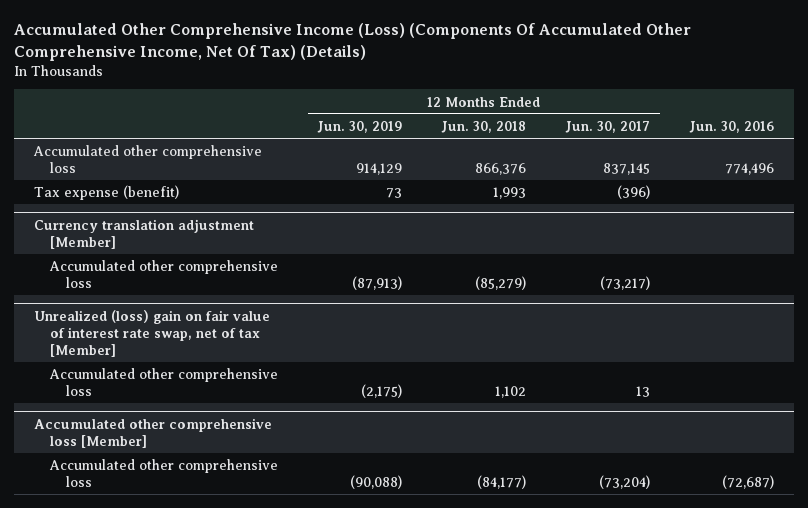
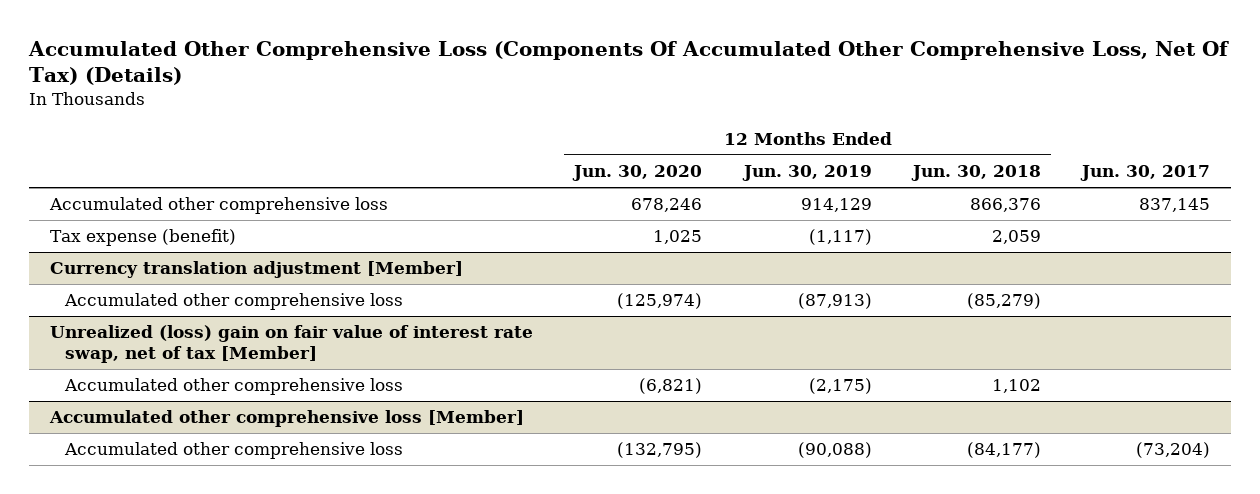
- Accumulated Other Comprehensive Income (Loss) (Components Of Accumulated Other Comprehensive Income, Net Of Tax) (Details)
+ Accumulated Other Comprehensive Loss (Components Of Accumulated Other Comprehensive Loss, Net Of Tax) (Details)
- | 12 Months Ended Jun. 30, 2019 | 12 Months Ended Jun. 30, 2018 | 12 Months Ended Jun. 30, 2017 | Jun. 30, 2016
+ | 12 Months Ended Jun. 30, 2020 | 12 Months Ended Jun. 30, 2019 | 12 Months Ended Jun. 30, 2018 | Jun. 30, 2017
- Tax expense (benefit) | 73 | 1,993 | (396) |
+ Tax expense (benefit) | 1,025 | (1,117) | 2,059 |

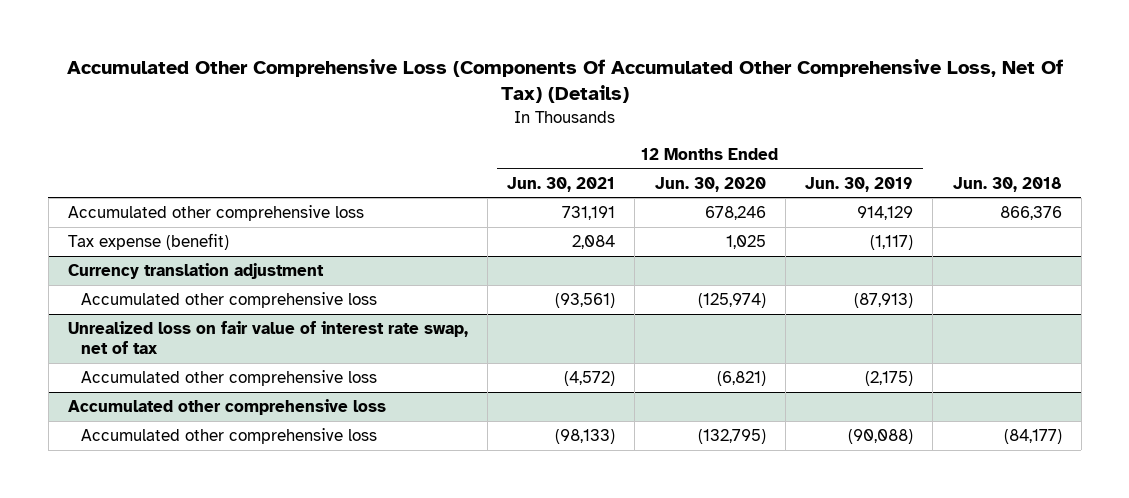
- | 12 Months Ended Jun. 30, 2020 | 12 Months Ended Jun. 30, 2019 | 12 Months Ended Jun. 30, 2018 | Jun. 30, 2017
+ | 12 Months Ended Jun. 30, 2021 | 12 Months Ended Jun. 30, 2020 | 12 Months Ended Jun. 30, 2019 | Jun. 30, 2018
- Currency translation adjustment [Member]
+ Currency translation adjustment
- Unrealized (loss) gain on fair value of interest rate swap, net of tax [Member]
+ Unrealized loss on fair value of interest rate swap, net of tax
- Accumulated other comprehensive loss [Member]
+ Accumulated other comprehensive loss

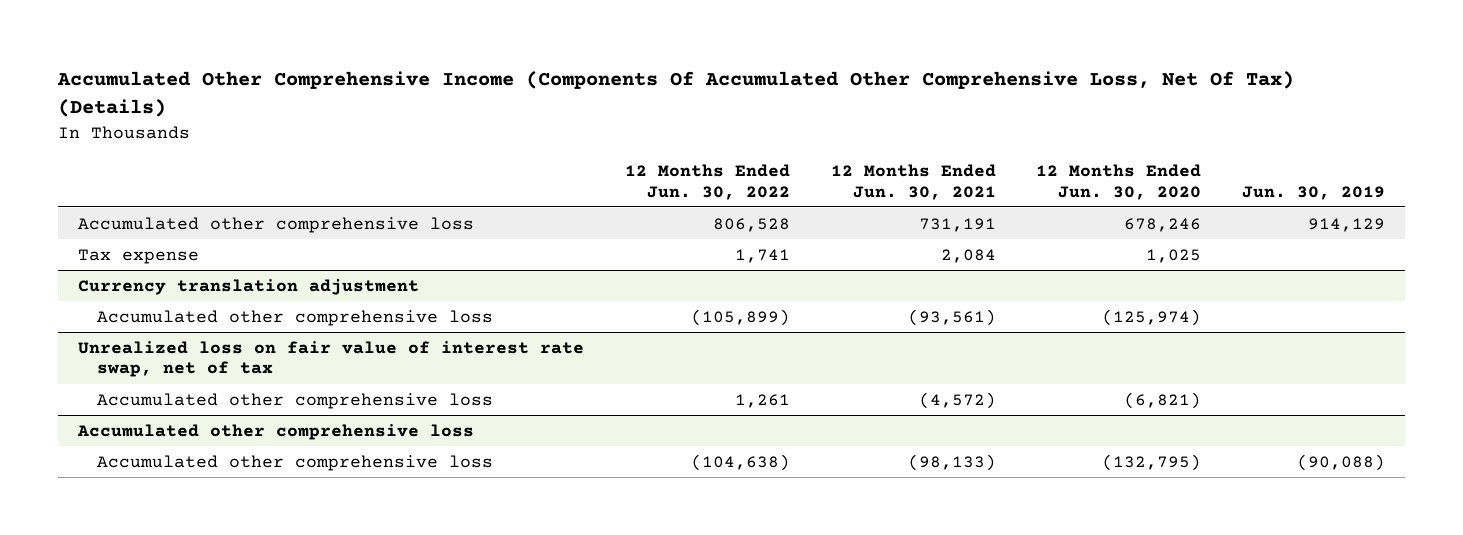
- Accumulated Other Comprehensive Loss (Components Of Accumulated Other Comprehensive Loss, Net Of Tax) (Details)
+ Accumulated Other Comprehensive Income (Components Of Accumulated Other Comprehensive Loss, Net Of Tax) (Details)
- | 12 Months Ended Jun. 30, 2021 | 12 Months Ended Jun. 30, 2020 | 12 Months Ended Jun. 30, 2019 | Jun. 30, 2018
+ | 12 Months Ended Jun. 30, 2022 | 12 Months Ended Jun. 30, 2021 | 12 Months Ended Jun. 30, 2020 | Jun. 30, 2019
- Tax expense (benefit) | 2,084 | 1,025 | (1,117) |
+ Tax expense | 1,741 | 2,084 | 1,025 |

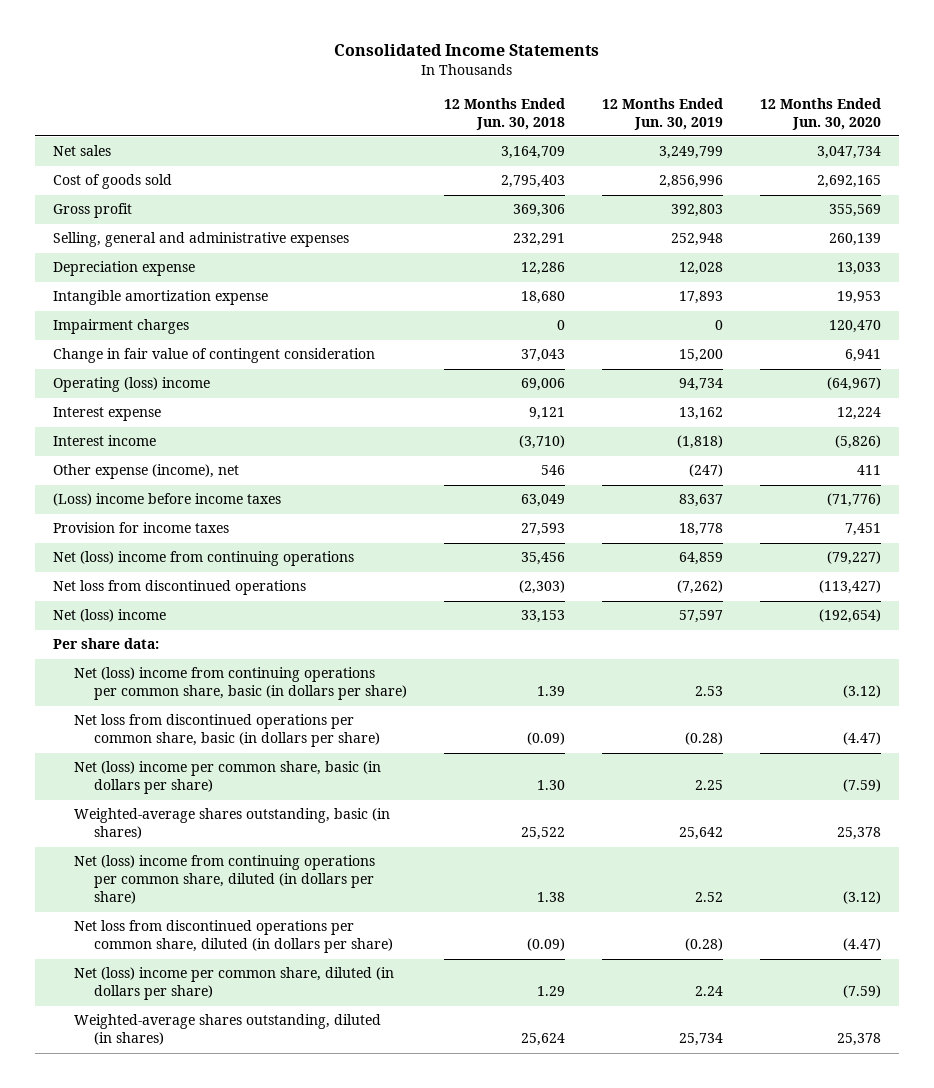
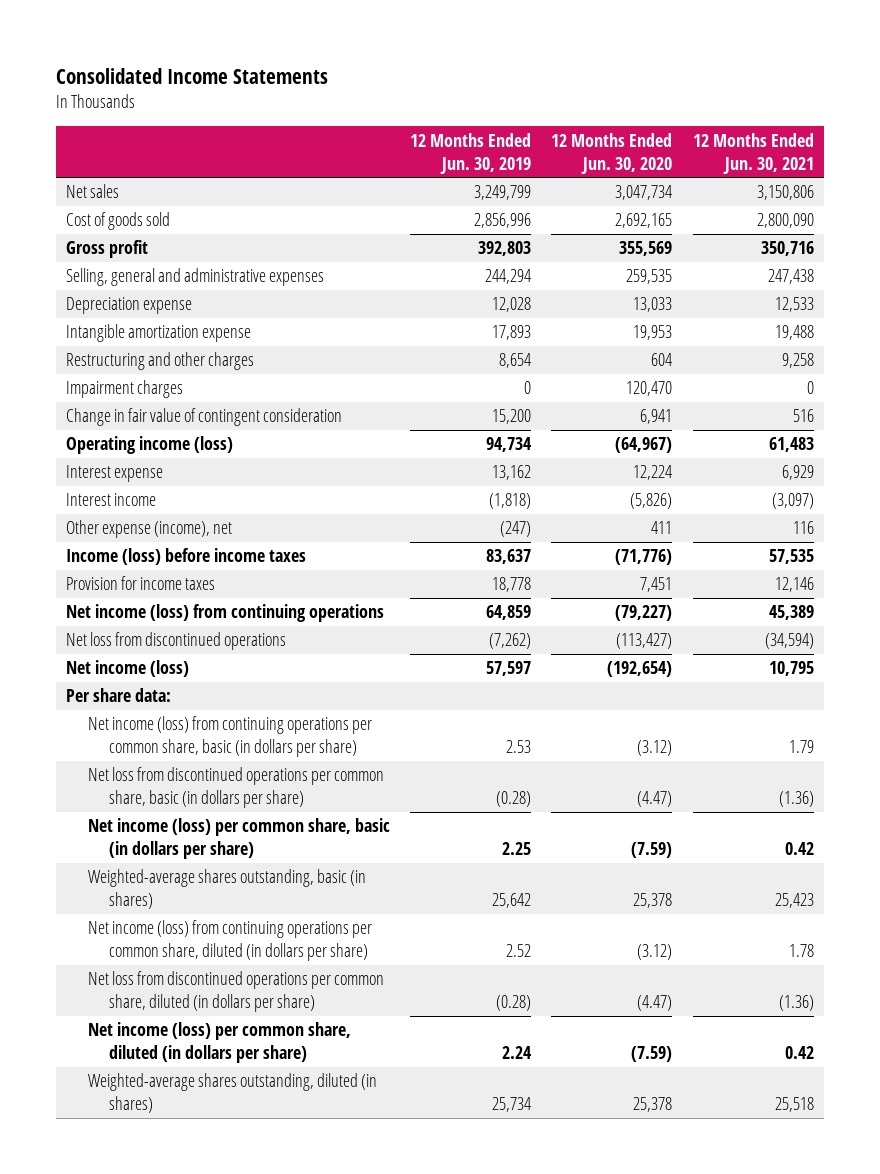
- | 12 Months Ended Jun. 30, 2018 | 12 Months Ended Jun. 30, 2019 | 12 Months Ended Jun. 30, 2020
+ | 12 Months Ended Jun. 30, 2019 | 12 Months Ended Jun. 30, 2020 | 12 Months Ended Jun. 30, 2021
- Selling, general and administrative expenses | 232,291 | 252,948 | 260,139
+ Selling, general and administrative expenses | 244,294 | 259,535 | 247,438
+ Restructuring and other charges | 8,654 | 604 | 9,258
- Operating (loss) income | 69,006 | 94,734 | (64,967)
+ Operating income (loss) | 94,734 | (64,967) | 61,483
- (Loss) income before income taxes | 63,049 | 83,637 | (71,776)
+ Income (loss) before income taxes | 83,637 | (71,776) | 57,535
- Net (loss) income from continuing operations | 35,456 | 64,859 | (79,227)
+ Net income (loss) from continuing operations | 64,859 | (79,227) | 45,389
- Net (loss) income | 33,153 | 57,597 | (192,654)
+ Net income (loss) | 57,597 | (192,654) | 10,795
- Net (loss) income from continuing operations per common share, basic (in dollars per share) | 1.39 | 2.53 | (3.12)
+ Net income (loss) from continuing operations per common share, basic (in dollars per share) | 2.53 | (3.12) | 1.79
- Net (loss) income per common share, basic (in dollars per share) | 1.30 | 2.25 | (7.59)
+ Net income (loss) per common share, basic (in dollars per share) | 2.25 | (7.59) | 0.42
- Net (loss) income from continuing operations per common share, diluted (in dollars per share) | 1.38 | 2.52 | (3.12)
+ Net income (loss) from continuing operations per common share, diluted (in dollars per share) | 2.52 | (3.12) | 1.78
- Net (loss) income per common share, diluted (in dollars per share) | 1.29 | 2.24 | (7.59)
+ Net income (loss) per common share, diluted (in dollars per share) | 2.24 | (7.59) | 0.42

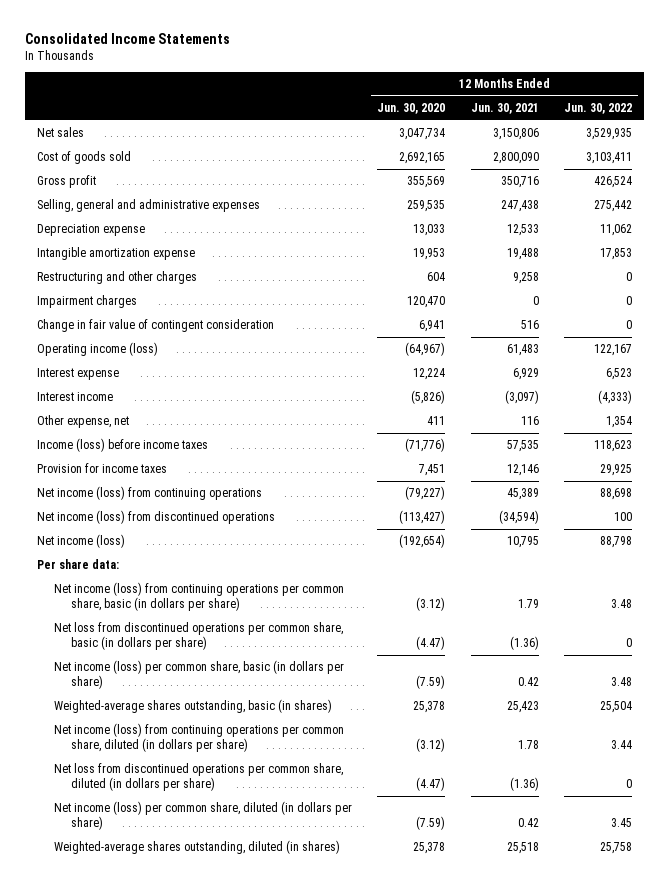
- | 12 Months Ended Jun. 30, 2019 | 12 Months Ended Jun. 30, 2020 | 12 Months Ended Jun. 30, 2021
+ | 12 Months Ended Jun. 30, 2020 | 12 Months Ended Jun. 30, 2021 | 12 Months Ended Jun. 30, 2022
- Other expense (income), net | (247) | 411 | 116
+ Other expense, net | 411 | 116 | 1,354
- Net loss from discontinued operations | (7,262) | (113,427) | (34,594)
+ Net income (loss) from discontinued operations | (113,427) | (34,594) | 100

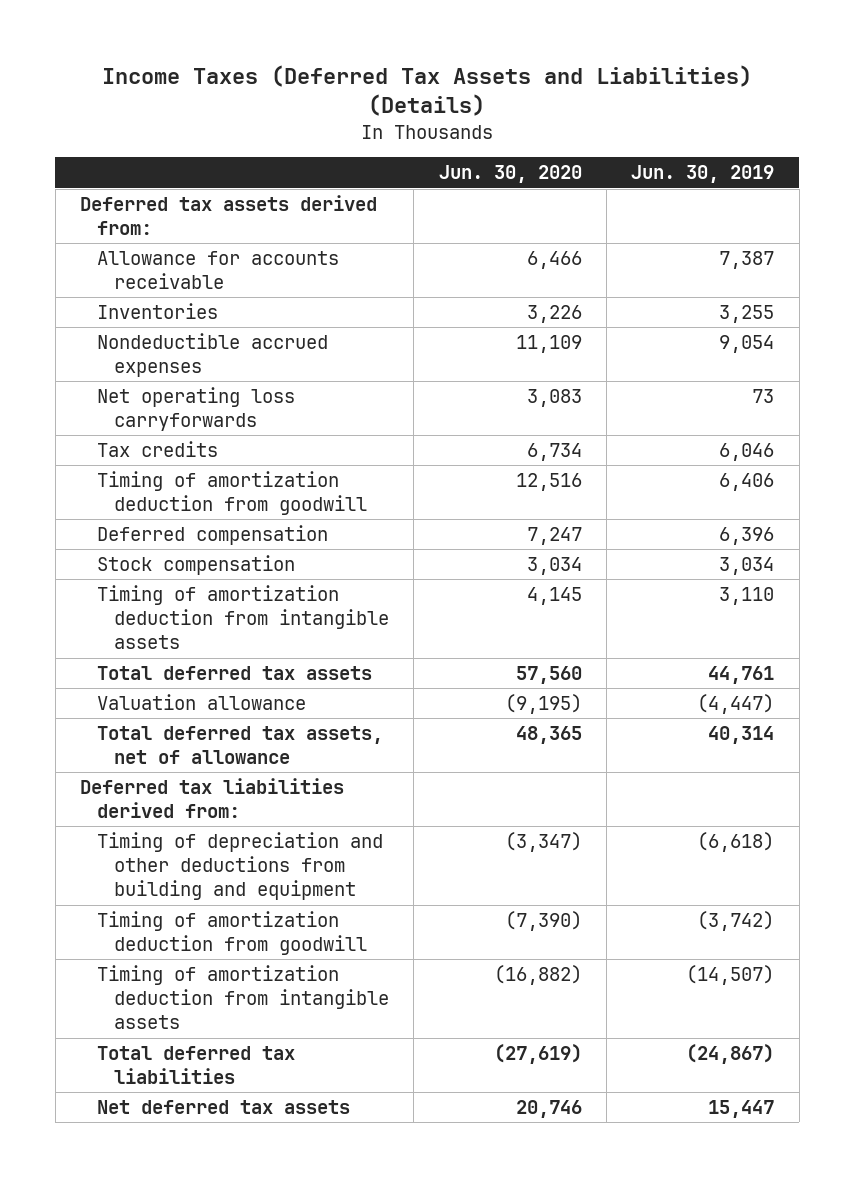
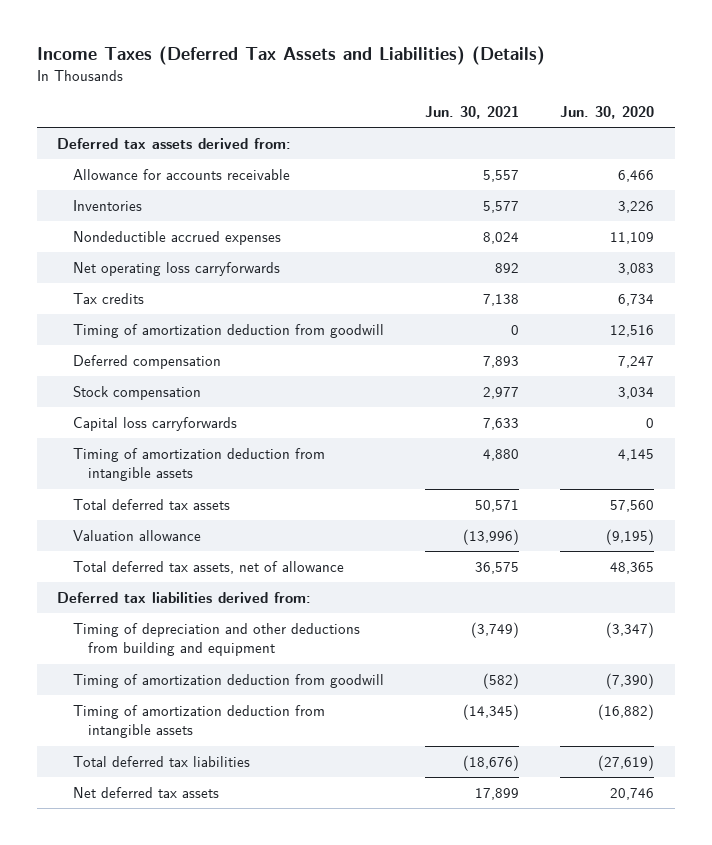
- | Jun. 30, 2020 | Jun. 30, 2019
+ | Jun. 30, 2021 | Jun. 30, 2020
+ Capital loss carryforwards | 7,633 | 0

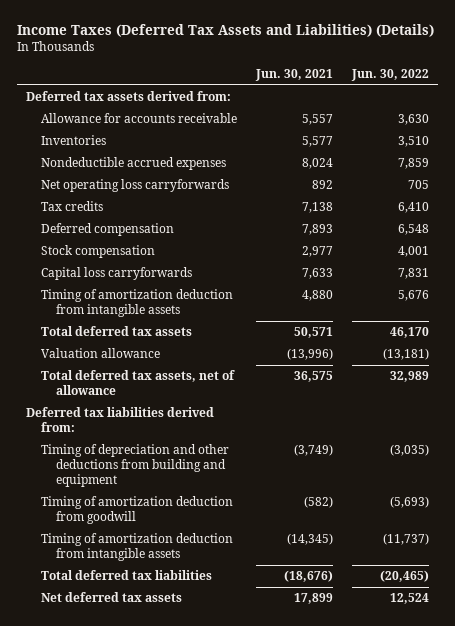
- | Jun. 30, 2021 | Jun. 30, 2020
+ | Jun. 30, 2021 | Jun. 30, 2022
- Timing of amortization deduction from goodwill | 0 | 12,516

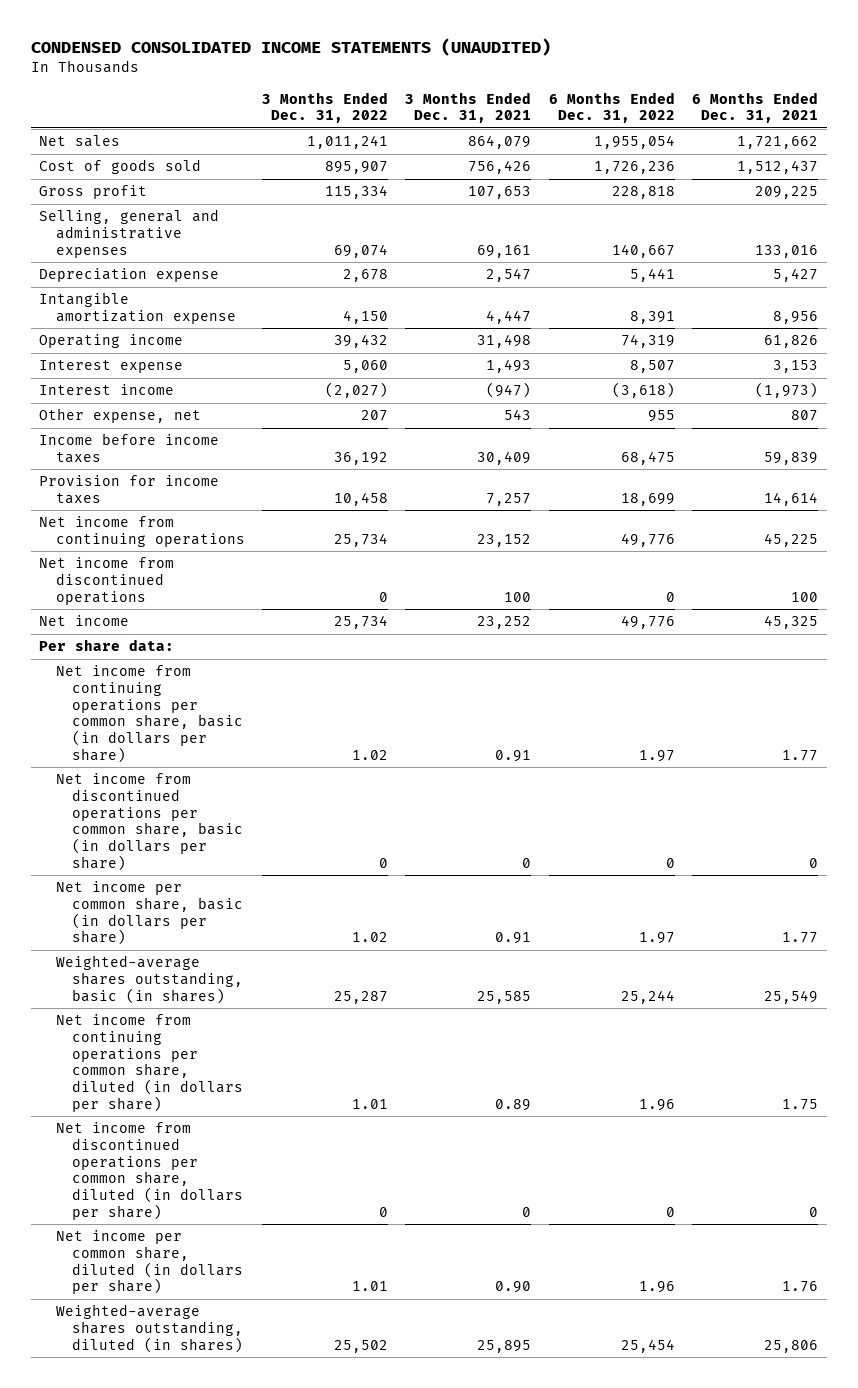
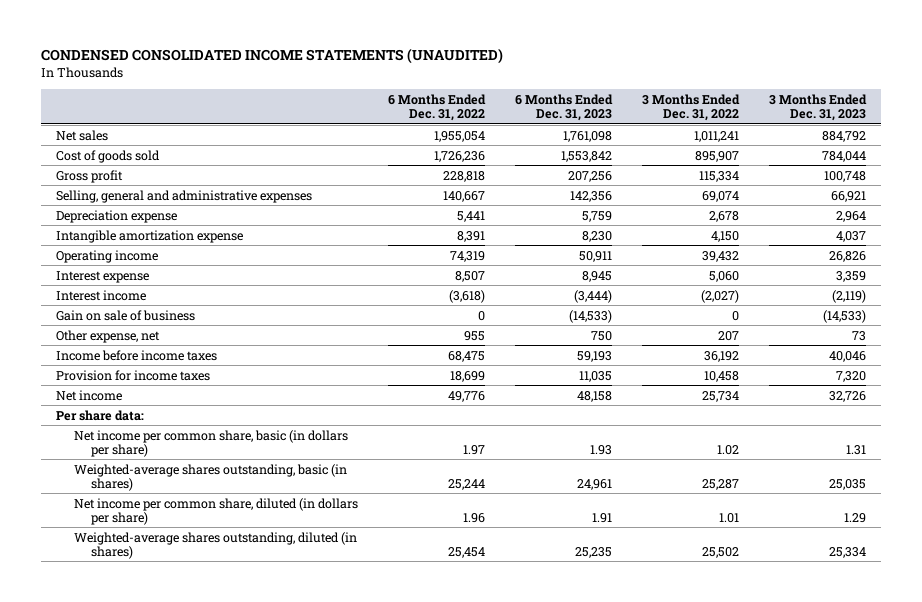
- | 3 Months Ended Dec. 31, 2022 | 3 Months Ended Dec. 31, 2021 | 6 Months Ended Dec. 31, 2022 | 6 Months Ended Dec. 31, 2021
+ | 6 Months Ended Dec. 31, 2022 | 6 Months Ended Dec. 31, 2023 | 3 Months Ended Dec. 31, 2022 | 3 Months Ended Dec. 31, 2023
+ Gain on sale of business | 0 | (14,533) | 0 | (14,533)
- Net income from continuing operations | 25,734 | 23,152 | 49,776 | 45,225
- Net income from discontinued operations | 0 | 100 | 0 | 100
- Net income from continuing operations per common share, basic (in dollars per share) | 1.02 | 0.91 | 1.97 | 1.77
- Net income from discontinued operations per common share, basic (in dollars per share) | 0 | 0 | 0 | 0
- Net income from continuing operations per common share, diluted (in dollars per share) | 1.01 | 0.89 | 1.96 | 1.75
- Net income from discontinued operations per common share, diluted (in dollars per share) | 0 | 0 | 0 | 0

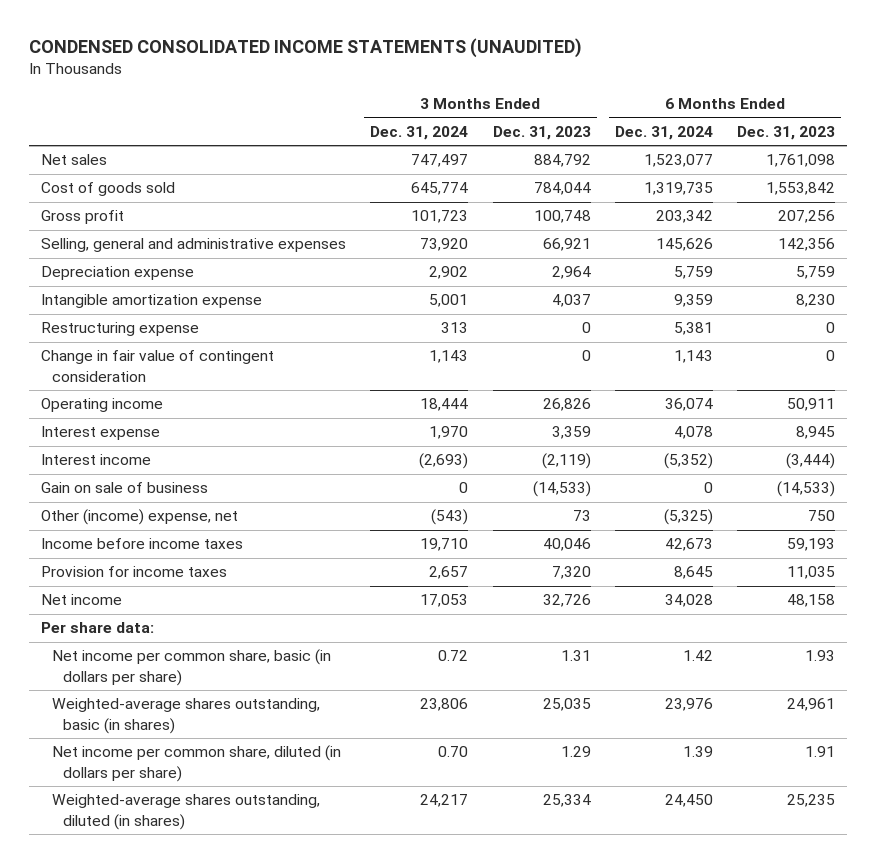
- | 6 Months Ended Dec. 31, 2022 | 6 Months Ended Dec. 31, 2023 | 3 Months Ended Dec. 31, 2022 | 3 Months Ended Dec. 31, 2023
+ | 3 Months Ended Dec. 31, 2024 | 3 Months Ended Dec. 31, 2023 | 6 Months Ended Dec. 31, 2024 | 6 Months Ended Dec. 31, 2023
+ Restructuring expense | 313 | 0 | 5,381 | 0
+ Change in fair value of contingent consideration | 1,143 | 0 | 1,143 | 0
- Other expense, net | 955 | 750 | 207 | 73
+ Other (income) expense, net | (543) | 73 | (5,325) | 750

